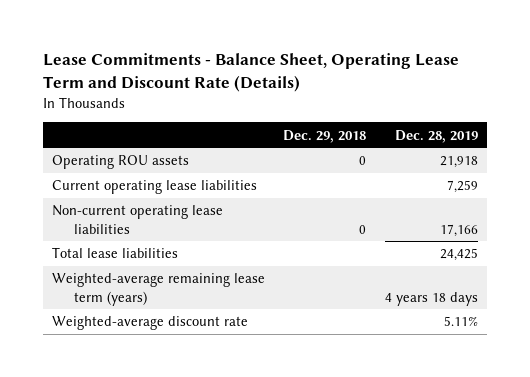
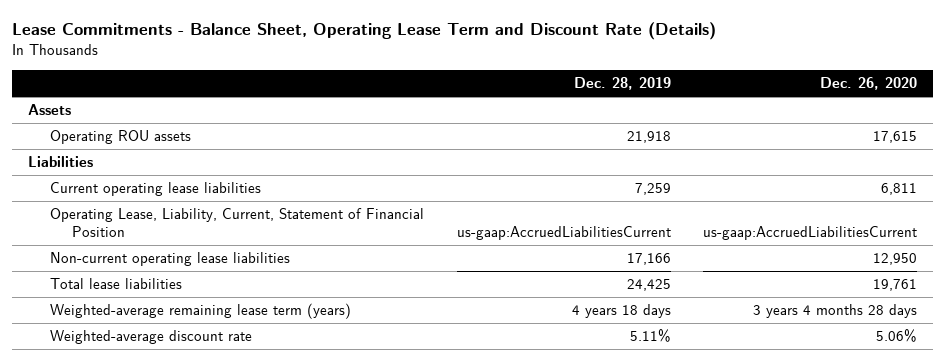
- | Dec. 29, 2018 | Dec. 28, 2019
+ | Dec. 28, 2019 | Dec. 26, 2020
+ Assets
+ Liabilities
+ Operating Lease, Liability, Current, Statement of Financial Position | us-gaap:AccruedLiabilitiesCurrent | us-gaap:AccruedLiabilitiesCurrent

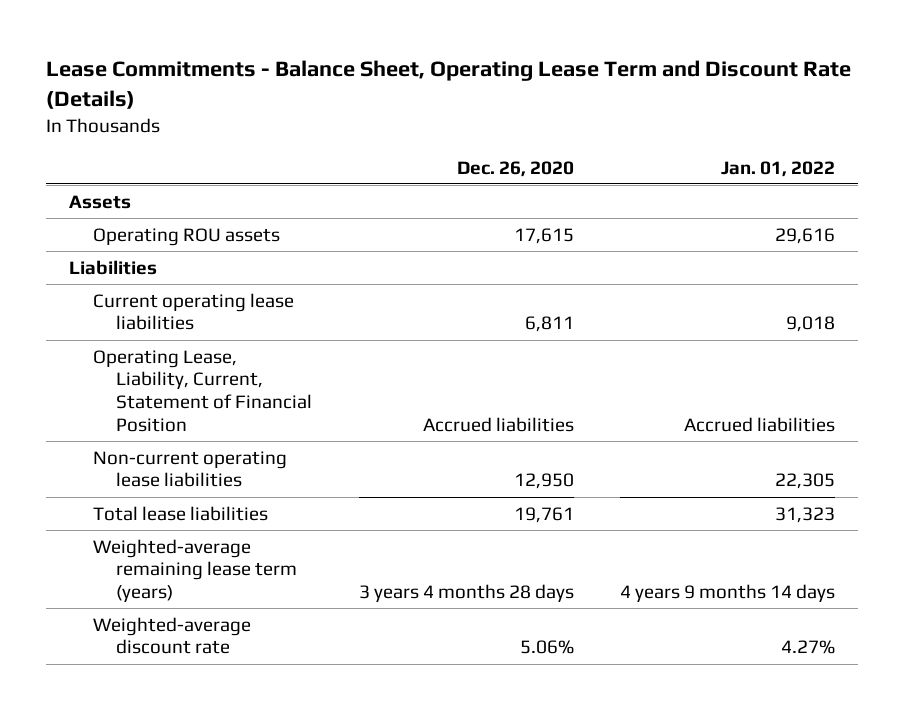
- | Dec. 28, 2019 | Dec. 26, 2020
+ | Dec. 26, 2020 | Jan. 01, 2022
- Operating Lease, Liability, Current, Statement of Financial Position | us-gaap:AccruedLiabilitiesCurrent | us-gaap:AccruedLiabilitiesCurrent
+ Operating Lease, Liability, Current, Statement of Financial Position | Accrued liabilities | Accrued liabilities

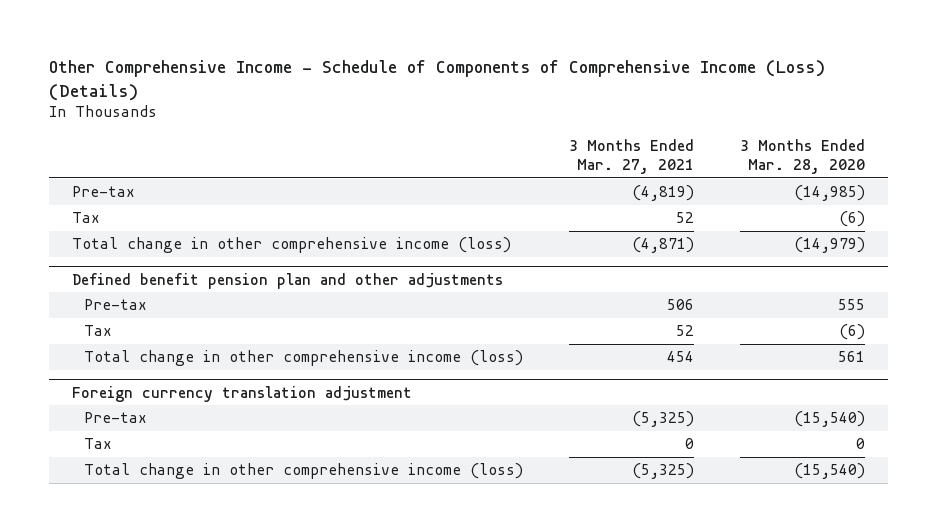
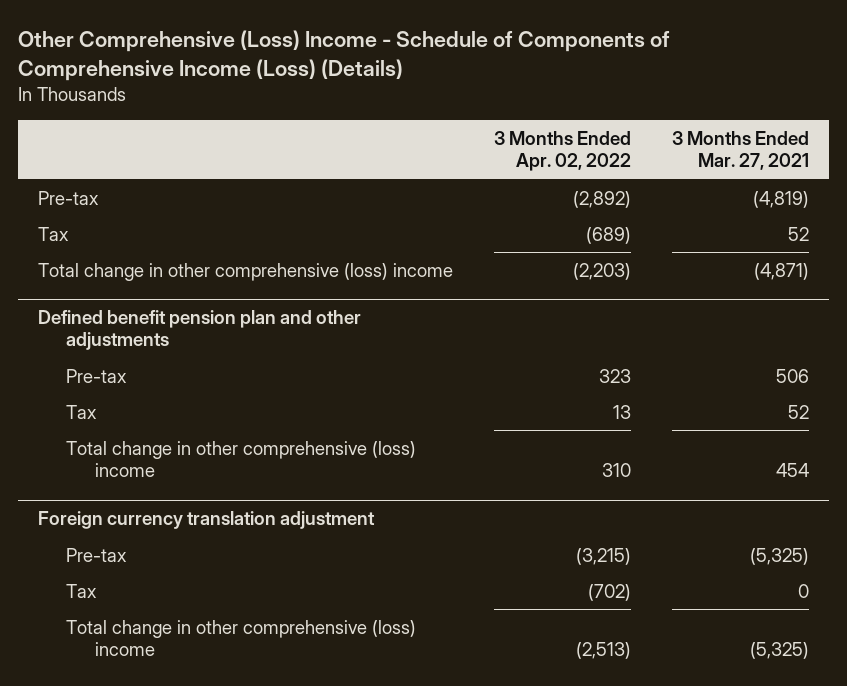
- Other Comprehensive Income - Schedule of Components of Comprehensive Income (Loss) (Details)
+ Other Comprehensive (Loss) Income - Schedule of Components of Comprehensive Income (Loss) (Details)
- | 3 Months Ended Mar. 27, 2021 | 3 Months Ended Mar. 28, 2020
+ | 3 Months Ended Apr. 02, 2022 | 3 Months Ended Mar. 27, 2021
- Total change in other comprehensive income (loss) | (4,871) | (14,979)
+ Total change in other comprehensive (loss) income | (2,203) | (4,871)
@ Defined benefit pension plan and other adjustments
- Total change in other comprehensive income (loss) | 454 | 561
+ Total change in other comprehensive (loss) income | 310 | 454
@ Foreign currency translation adjustment
- Total change in other comprehensive income (loss) | (5,325) | (15,540)
+ Total change in other comprehensive (loss) income | (2,513) | (5,325)

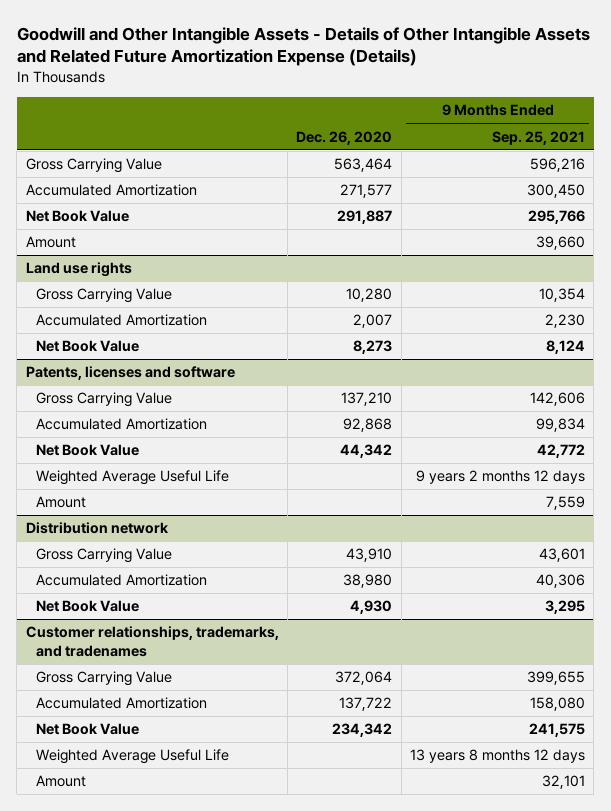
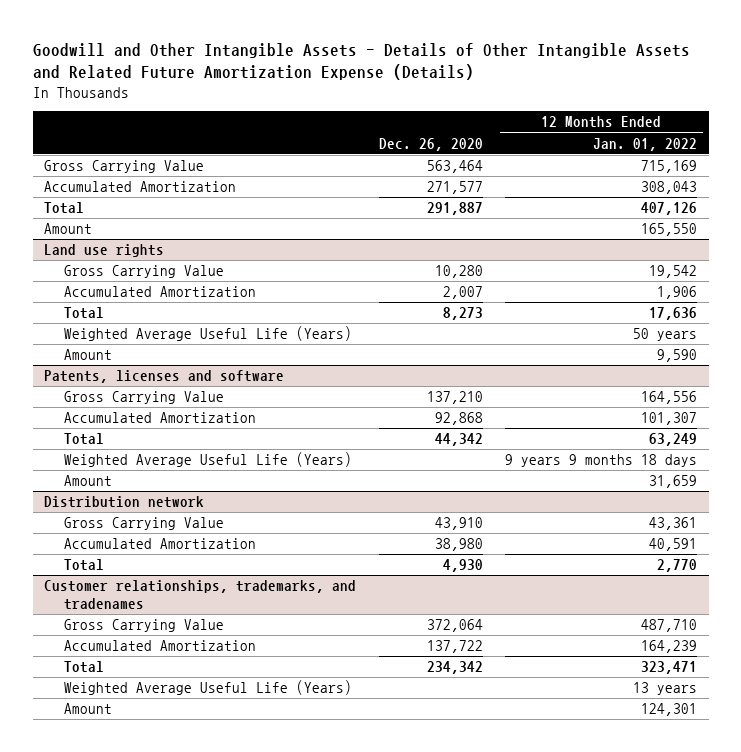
- | Dec. 26, 2020 | 9 Months Ended Sep. 25, 2021
+ | Dec. 26, 2020 | 12 Months Ended Jan. 01, 2022
- Net Book Value | 291,887 | 295,766
+ Total | 291,887 | 407,126
@ Land use rights
- Net Book Value | 8,273 | 8,124
+ Total | 8,273 | 17,636
+ Weighted Average Useful Life (Years) | | 50 years
+ Amount | | 9,590
@ Patents, licenses and software
- Net Book Value | 44,342 | 42,772
- Weighted Average Useful Life | | 9 years 2 months 12 days
+ Total | 44,342 | 63,249
+ Weighted Average Useful Life (Years) | | 9 years 9 months 18 days
@ Distribution network
- Net Book Value | 4,930 | 3,295
+ Total | 4,930 | 2,770
@ Customer relationships, trademarks, and tradenames
- Net Book Value | 234,342 | 241,575
- Weighted Average Useful Life | | 13 years 8 months 12 days
+ Total | 234,342 | 323,471
+ Weighted Average Useful Life (Years) | | 13 years

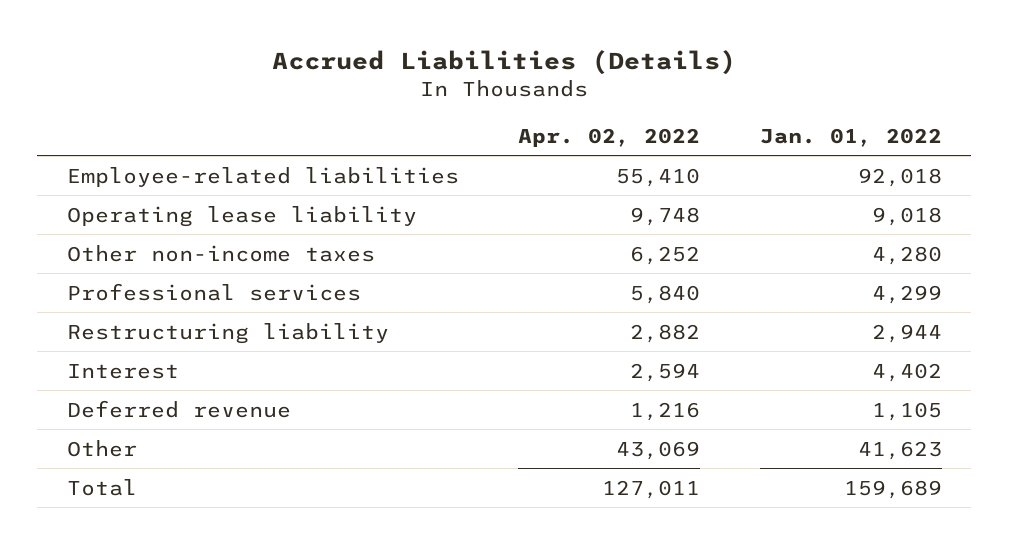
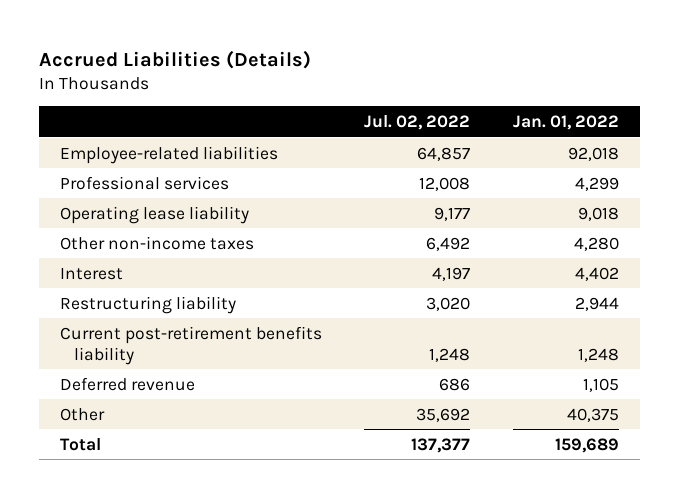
- | Apr. 02, 2022 | Jan. 01, 2022
+ | Jul. 02, 2022 | Jan. 01, 2022
moved up: Professional services | 12,008 | 4,299
moved down: Restructuring liability | 3,020 | 2,944
+ Current post-retirement benefits liability | 1,248 | 1,248
- Other | 43,069 | 41,623
+ Other | 35,692 | 40,375

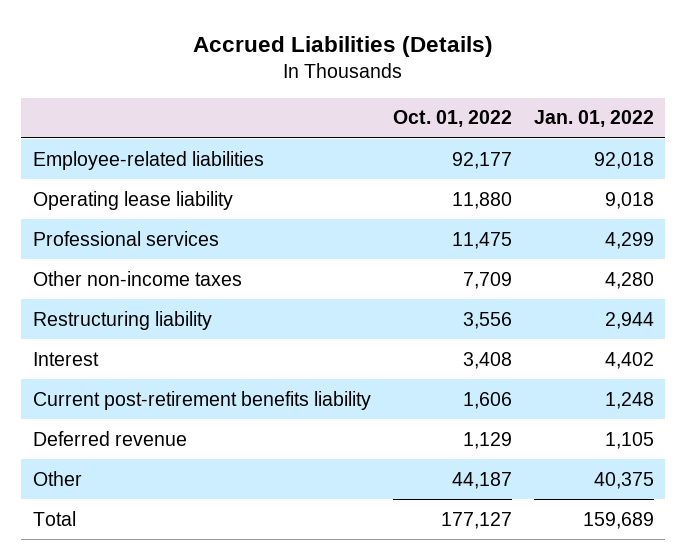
- | Jul. 02, 2022 | Jan. 01, 2022
+ | Oct. 01, 2022 | Jan. 01, 2022
moved down: Professional services | 11,475 | 4,299
moved down: Interest | 3,408 | 4,402

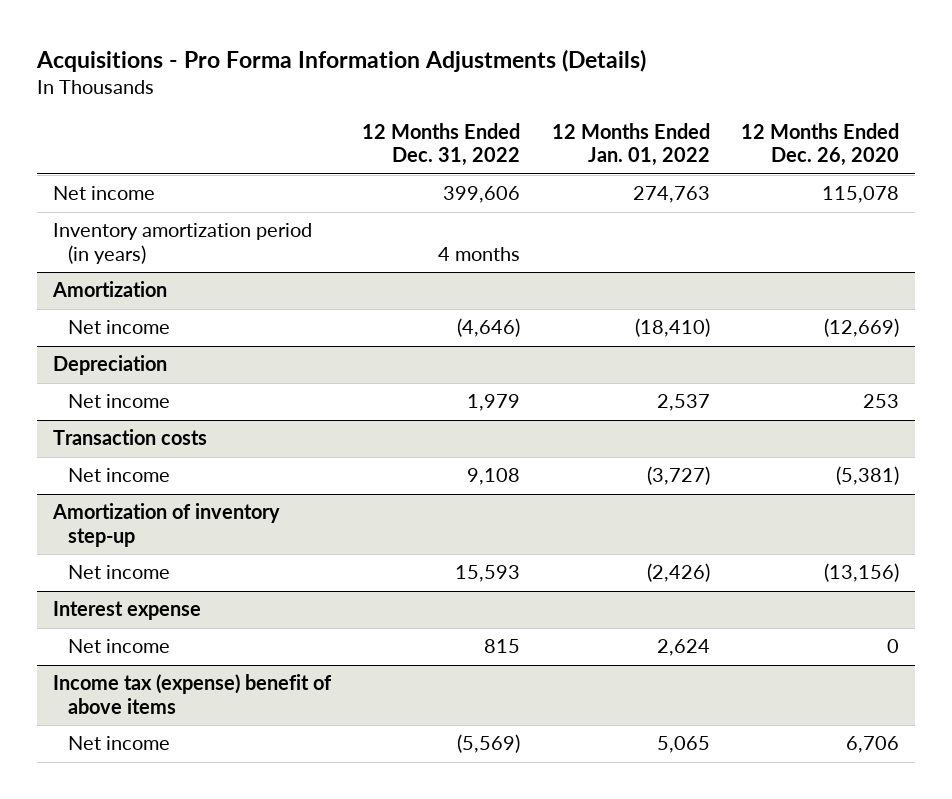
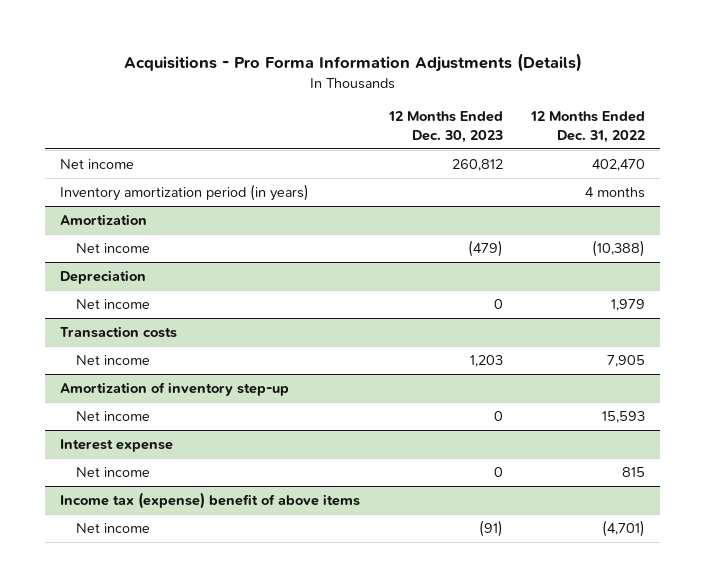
- | 12 Months Ended Dec. 31, 2022 | 12 Months Ended Jan. 01, 2022 | 12 Months Ended Dec. 26, 2020
+ | 12 Months Ended Dec. 30, 2023 | 12 Months Ended Dec. 31, 2022
- Net income | 399,606 | 274,763 | 115,078
+ Net income | 260,812 | 402,470
@ Amortization
- Net income | (4,646) | (18,410) | (12,669)
+ Net income | (479) | (10,388)
@ Transaction costs
- Net income | 9,108 | (3,727) | (5,381)
+ Net income | 1,203 | 7,905
@ Income tax (expense) benefit of above items
- Net income | (5,569) | 5,065 | 6,706
+ Net income | (91) | (4,701)

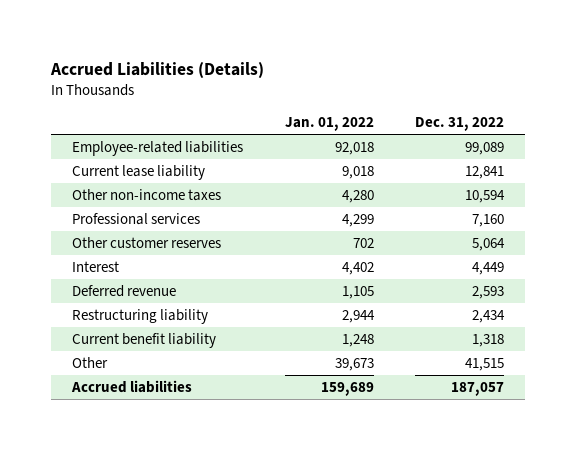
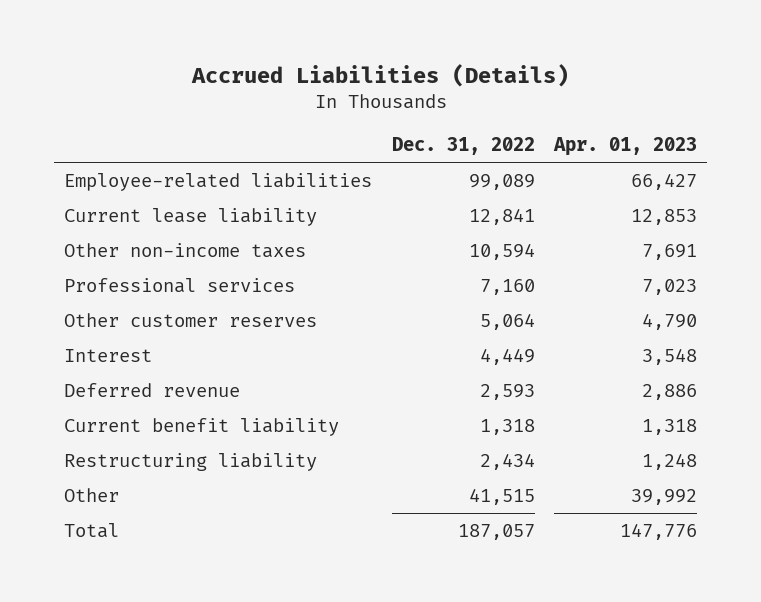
- | Jan. 01, 2022 | Dec. 31, 2022
+ | Dec. 31, 2022 | Apr. 01, 2023
moved down: Restructuring liability | 2,434 | 1,248
- Accrued liabilities | 159,689 | 187,057
+ Total | 187,057 | 147,776

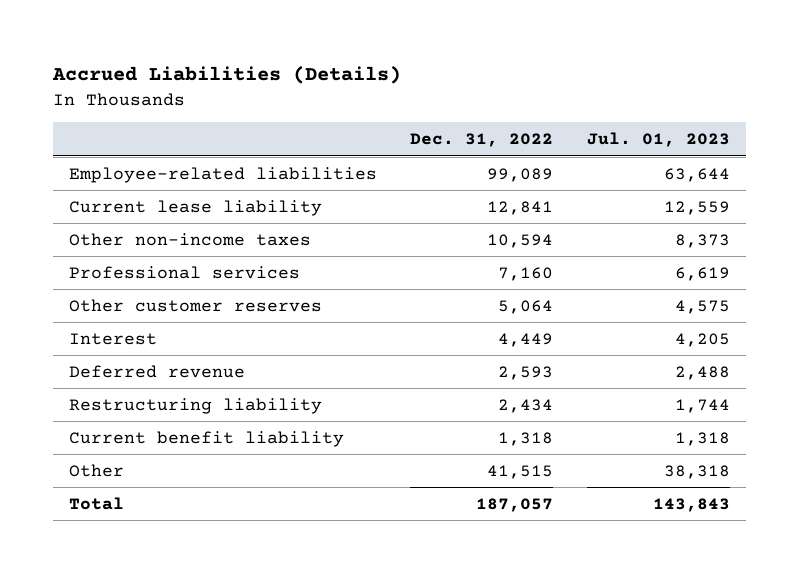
- | Dec. 31, 2022 | Apr. 01, 2023
+ | Dec. 31, 2022 | Jul. 01, 2023
moved down: Current benefit liability | 1,318 | 1,318

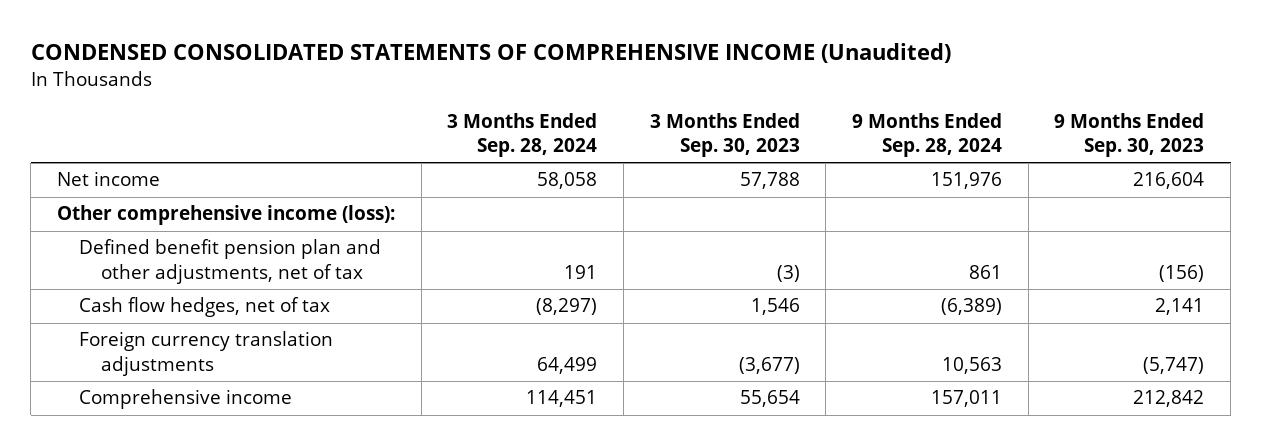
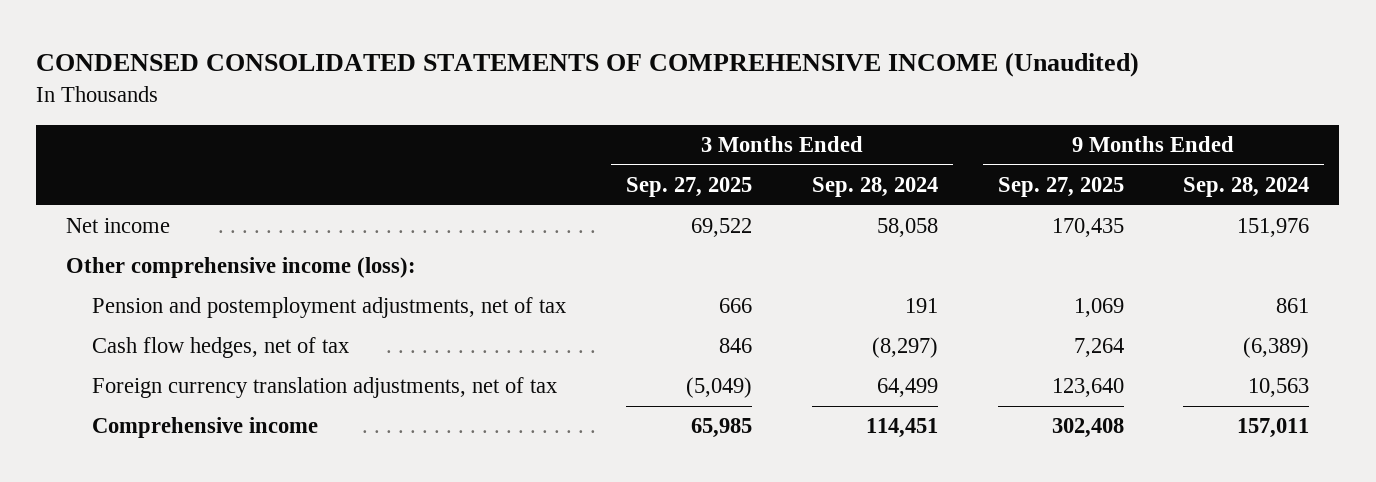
- | 3 Months Ended Sep. 28, 2024 | 3 Months Ended Sep. 30, 2023 | 9 Months Ended Sep. 28, 2024 | 9 Months Ended Sep. 30, 2023
+ | 3 Months Ended Sep. 27, 2025 | 3 Months Ended Sep. 28, 2024 | 9 Months Ended Sep. 27, 2025 | 9 Months Ended Sep. 28, 2024
- Defined benefit pension plan and other adjustments, net of tax | 191 | (3) | 861 | (156)
+ Pension and postemployment adjustments, net of tax | 666 | 191 | 1,069 | 861
- Foreign currency translation adjustments | 64,499 | (3,677) | 10,563 | (5,747)
+ Foreign currency translation adjustments, net of tax | (5,049) | 64,499 | 123,640 | 10,563

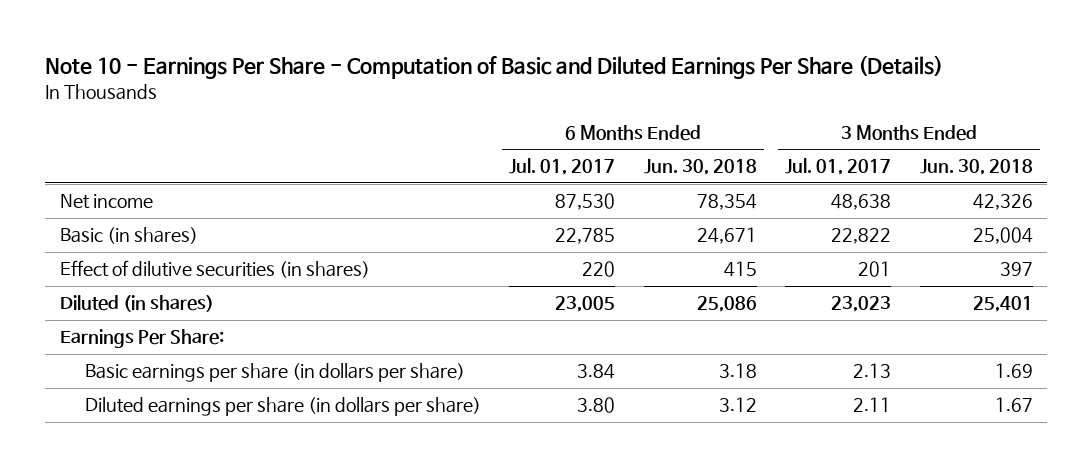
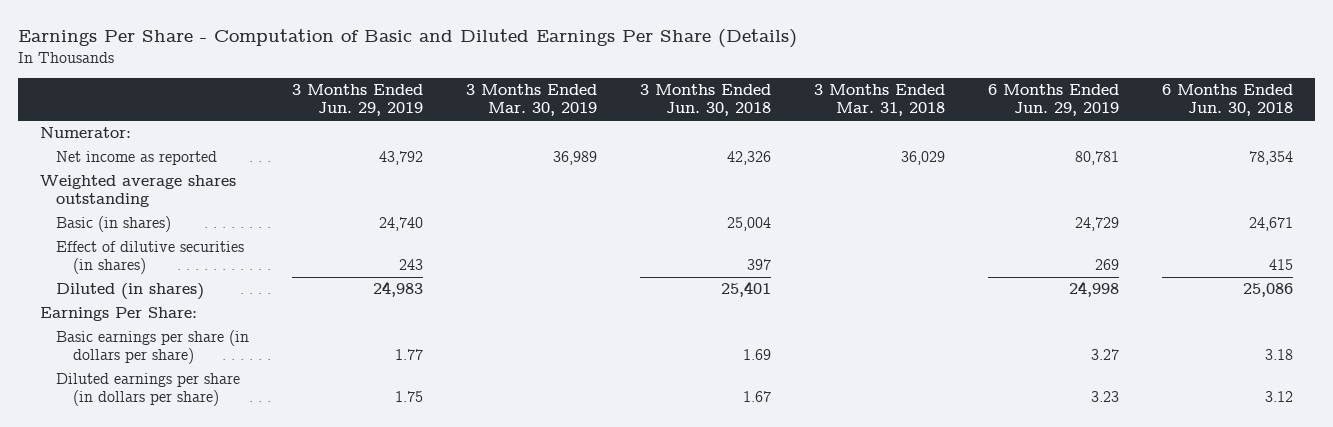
- Note 10 - Earnings Per Share - Computation of Basic and Diluted Earnings Per Share (Details)
+ Earnings Per Share - Computation of Basic and Diluted Earnings Per Share (Details)
- | 6 Months Ended Jul. 01, 2017 | 6 Months Ended Jun. 30, 2018 | 3 Months Ended Jul. 01, 2017 | 3 Months Ended Jun. 30, 2018
+ | 3 Months Ended Jun. 29, 2019 | 3 Months Ended Mar. 30, 2019 | 3 Months Ended Jun. 30, 2018 | 3 Months Ended Mar. 31, 2018 | 6 Months Ended Jun. 29, 2019 | 6 Months Ended Jun. 30, 2018
- Net income | 87,530 | 78,354 | 48,638 | 42,326
+ Numerator:
+ Net income as reported | 43,792 | 36,989 | 42,326 | 36,029 | 80,781 | 78,354
+ Weighted average shares outstanding

